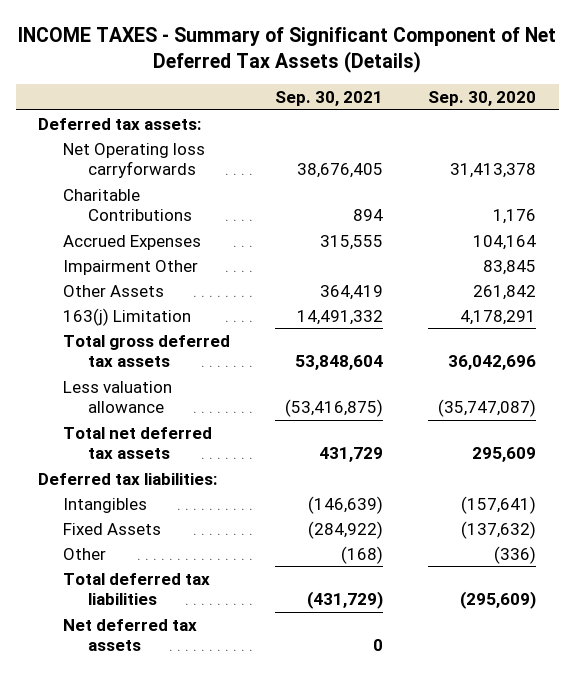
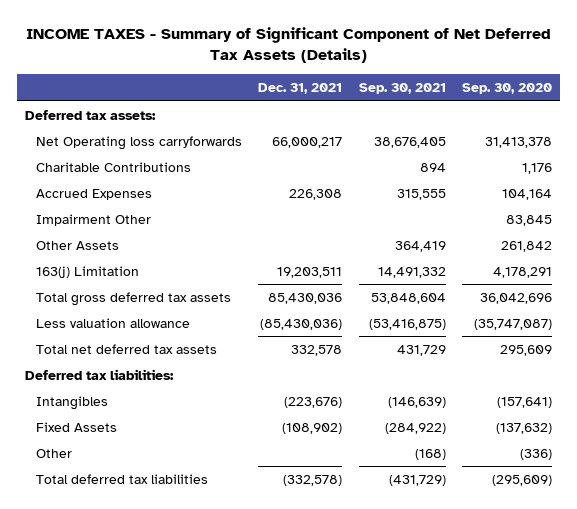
- | Sep. 30, 2021 | Sep. 30, 2020
+ | Dec. 31, 2021 | Sep. 30, 2021 | Sep. 30, 2020
- Net deferred tax assets | 0 |

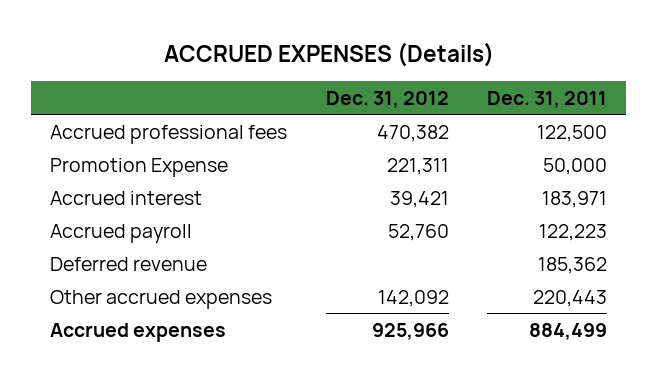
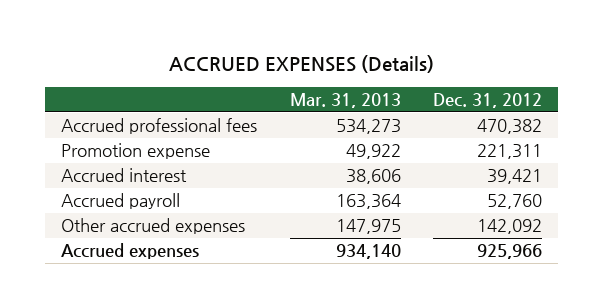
- | Dec. 31, 2012 | Dec. 31, 2011
+ | Mar. 31, 2013 | Dec. 31, 2012
- Promotion Expense | 221,311 | 50,000
+ Promotion expense | 49,922 | 221,311
- Deferred revenue | | 185,362

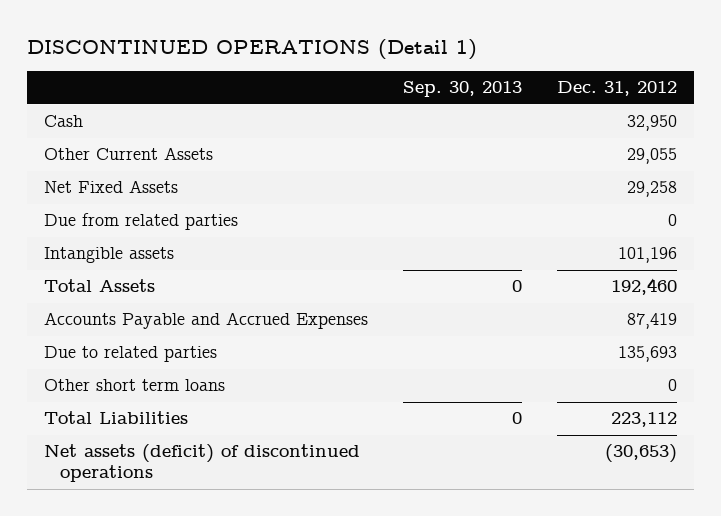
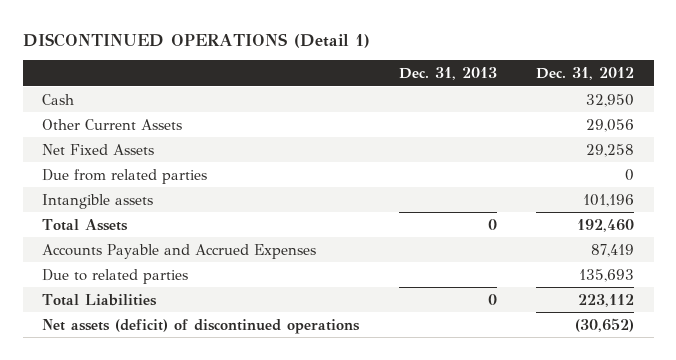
- | Sep. 30, 2013 | Dec. 31, 2012
+ | Dec. 31, 2013 | Dec. 31, 2012
- Other Current Assets | | 29,055
+ Other Current Assets | | 29,056
- Other short term loans | | 0
- Net assets (deficit) of discontinued operations | | (30,653)
+ Net assets (deficit) of discontinued operations | | (30,652)

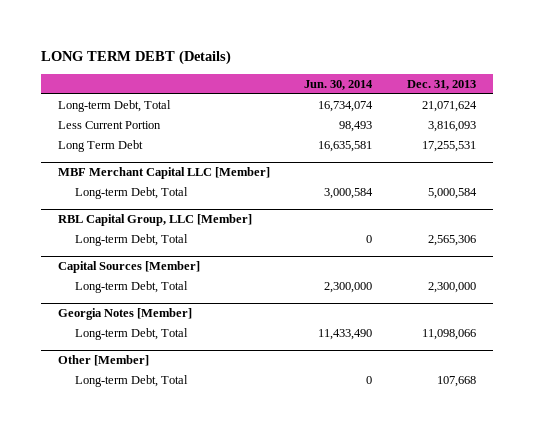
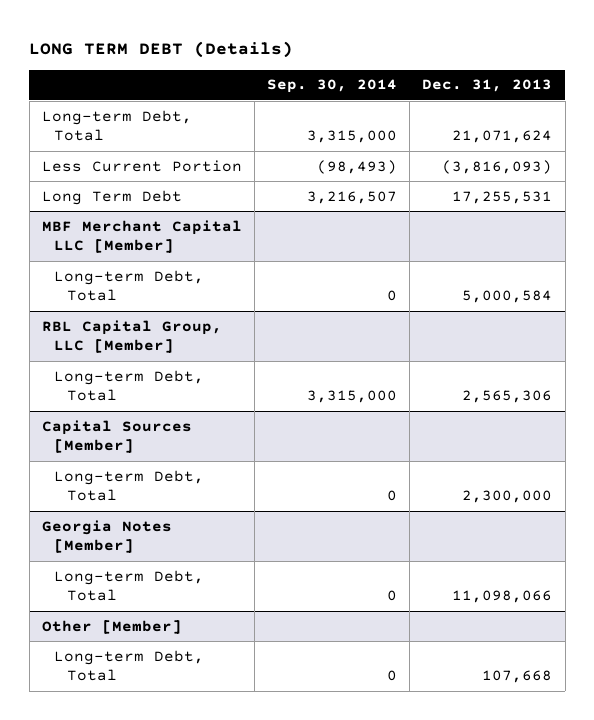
- | Jun. 30, 2014 | Dec. 31, 2013
+ | Sep. 30, 2014 | Dec. 31, 2013
- Less Current Portion | 98,493 | 3,816,093
+ Less Current Portion | (98,493) | (3,816,093)

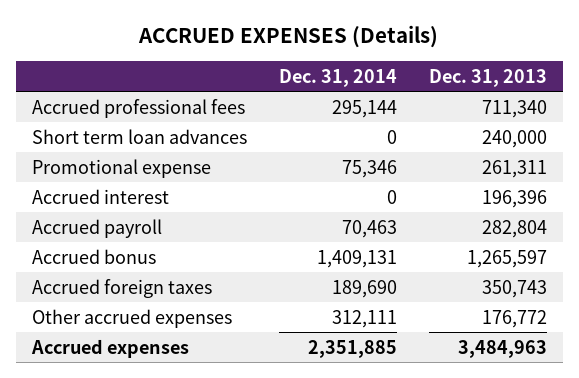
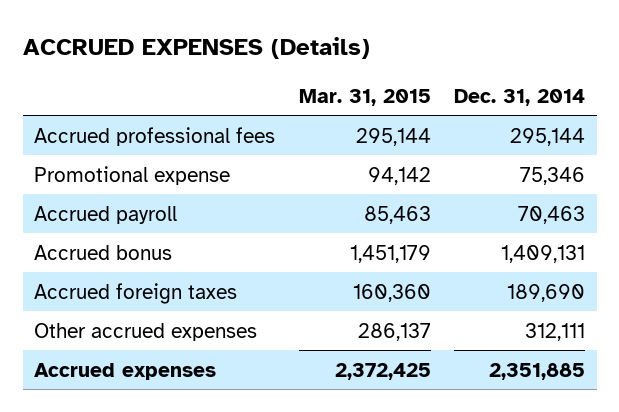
- | Dec. 31, 2014 | Dec. 31, 2013
+ | Mar. 31, 2015 | Dec. 31, 2014
- Short term loan advances | 0 | 240,000
- Accrued interest | 0 | 196,396

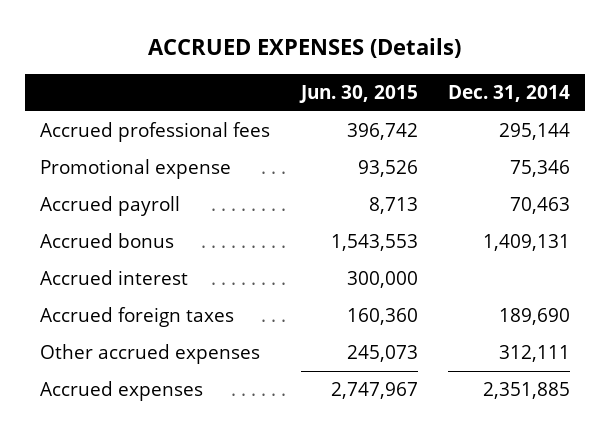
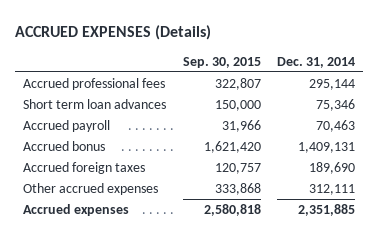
- | Jun. 30, 2015 | Dec. 31, 2014
+ | Sep. 30, 2015 | Dec. 31, 2014
- Promotional expense | 93,526 | 75,346
+ Short term loan advances | 150,000 | 75,346
- Accrued interest | 300,000 |

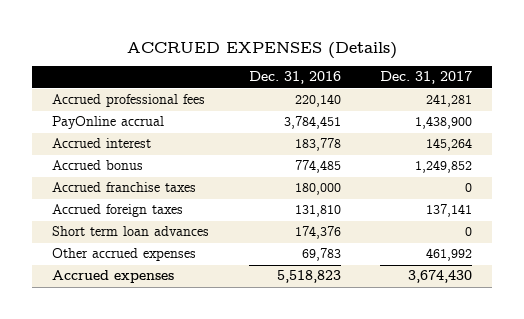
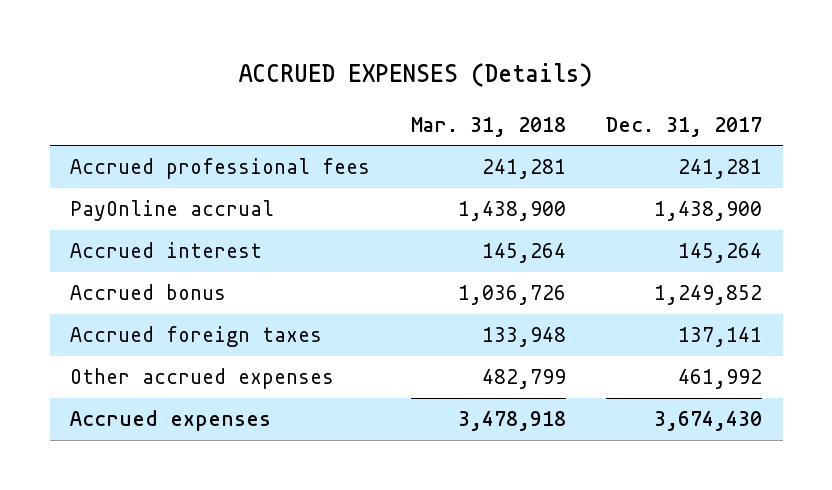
- | Dec. 31, 2016 | Dec. 31, 2017
+ | Mar. 31, 2018 | Dec. 31, 2017
- Accrued franchise taxes | 180,000 | 0
- Short term loan advances | 174,376 | 0

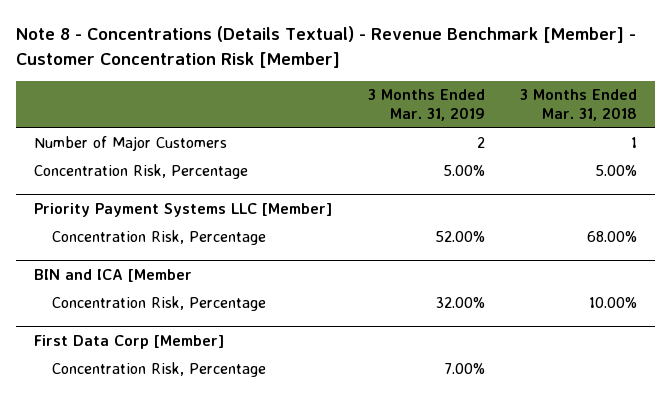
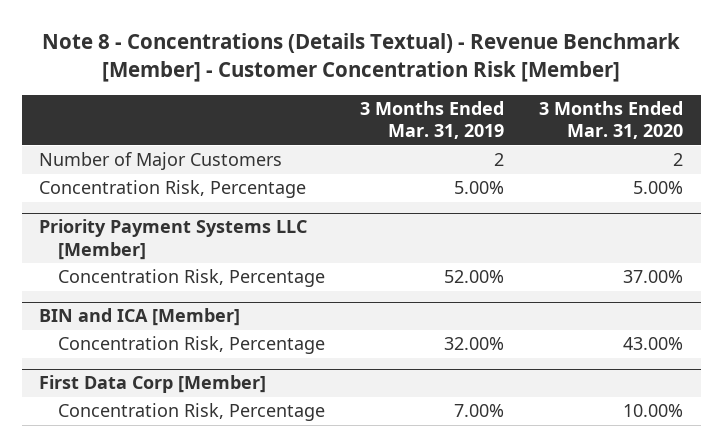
- | 3 Months Ended Mar. 31, 2019 | 3 Months Ended Mar. 31, 2018
+ | 3 Months Ended Mar. 31, 2019 | 3 Months Ended Mar. 31, 2020
- BIN and ICA [Member
+ BIN and ICA [Member]

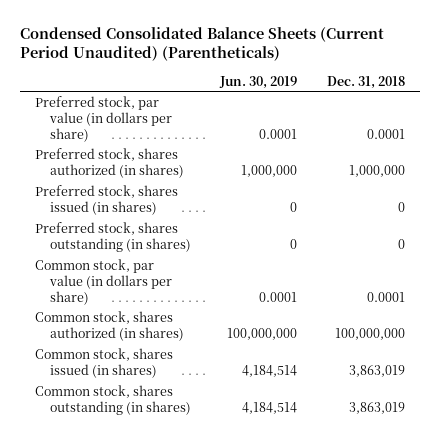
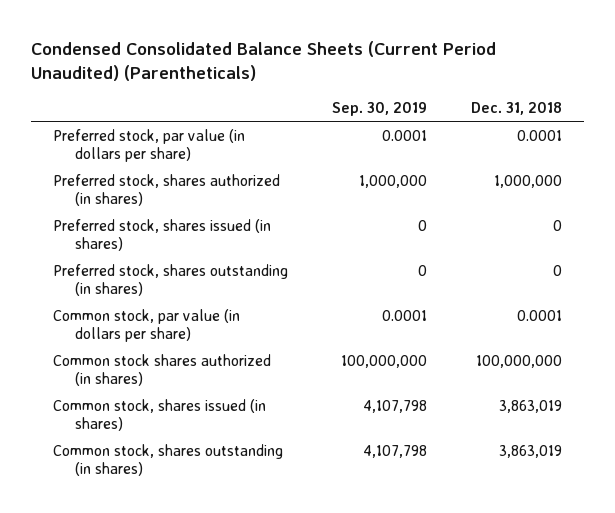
- | Jun. 30, 2019 | Dec. 31, 2018
+ | Sep. 30, 2019 | Dec. 31, 2018
- Common stock, shares authorized (in shares) | 100,000,000 | 100,000,000
+ Common stock shares authorized (in shares) | 100,000,000 | 100,000,000

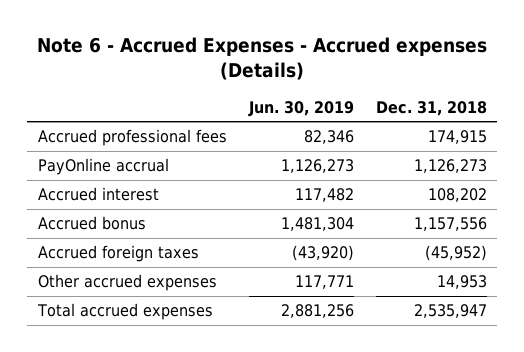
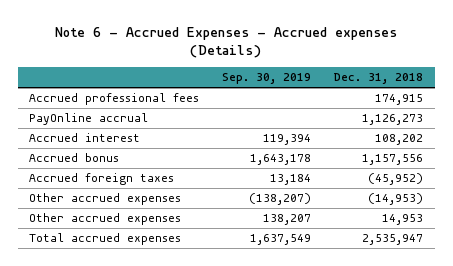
- | Jun. 30, 2019 | Dec. 31, 2018
+ | Sep. 30, 2019 | Dec. 31, 2018
+ Other accrued expenses | (138,207) | (14,953)

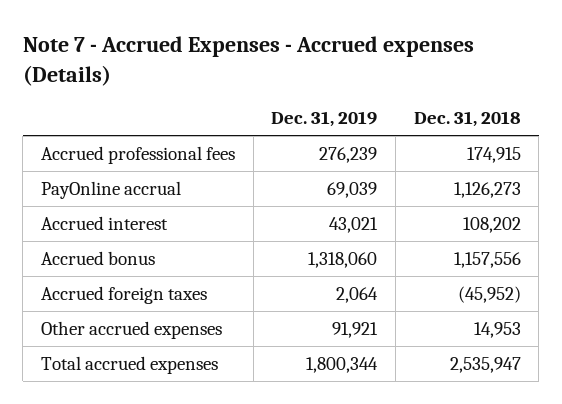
- Note 6 - Accrued Expenses - Accrued expenses (Details)
+ Note 7 - Accrued Expenses - Accrued expenses (Details)
- | Sep. 30, 2019 | Dec. 31, 2018
+ | Dec. 31, 2019 | Dec. 31, 2018
- Other accrued expenses | (138,207) | (14,953)

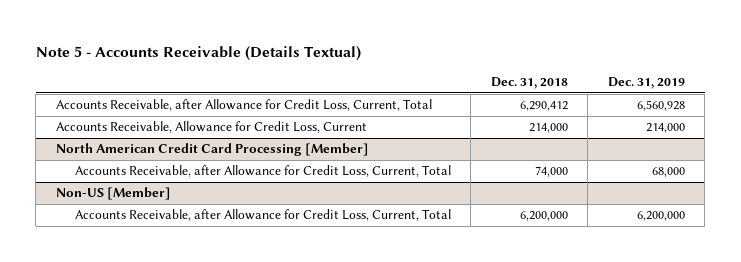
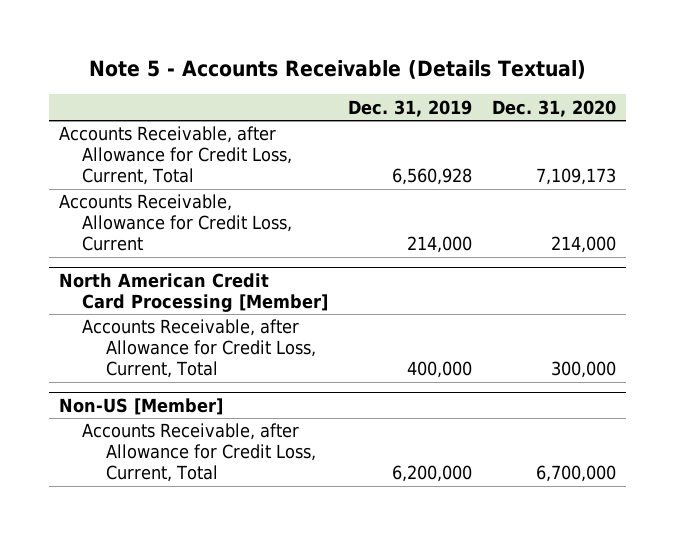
- | Dec. 31, 2018 | Dec. 31, 2019
+ | Dec. 31, 2019 | Dec. 31, 2020
@ North American Credit Card Processing [Member]
- Accounts Receivable, after Allowance for Credit Loss, Current, Total | 74,000 | 68,000
+ Accounts Receivable, after Allowance for Credit Loss, Current, Total | 400,000 | 300,000

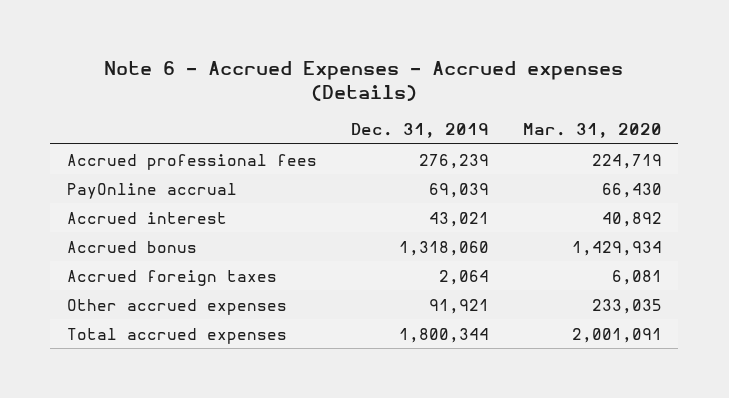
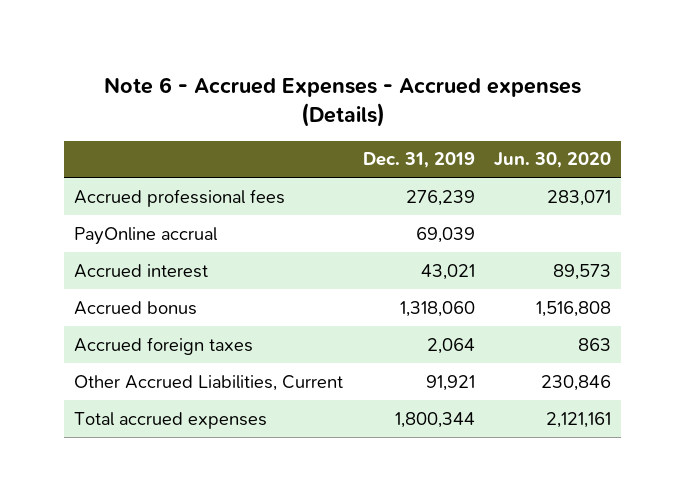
- | Dec. 31, 2019 | Mar. 31, 2020
+ | Dec. 31, 2019 | Jun. 30, 2020
- Other accrued expenses | 91,921 | 233,035
+ Other Accrued Liabilities, Current | 91,921 | 230,846

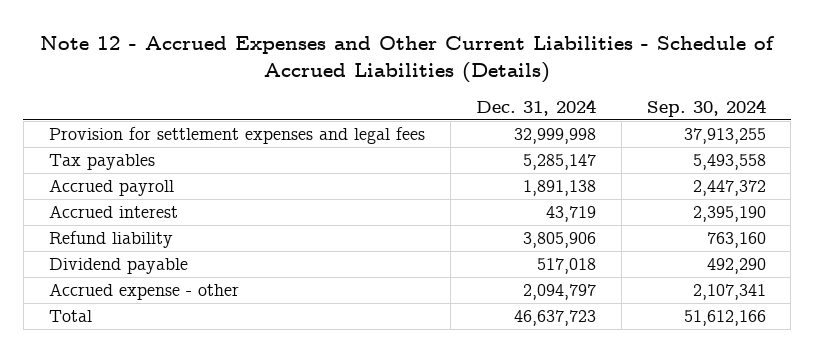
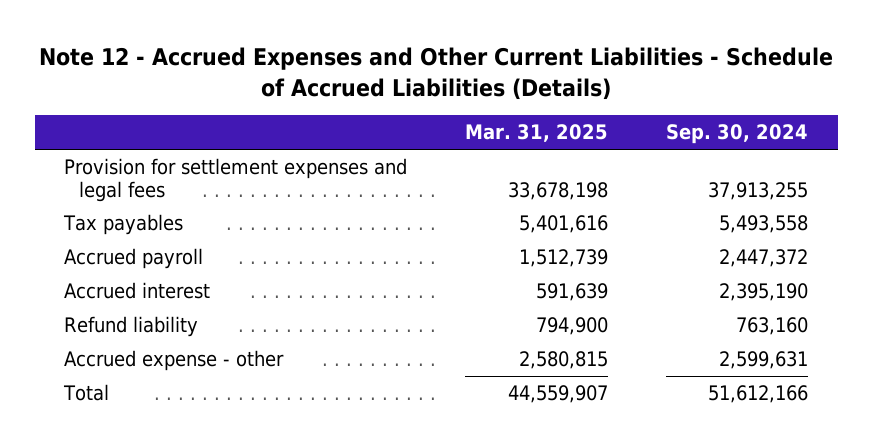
- | Dec. 31, 2024 | Sep. 30, 2024
+ | Mar. 31, 2025 | Sep. 30, 2024
- Dividend payable | 517,018 | 492,290
- Accrued expense - other | 2,094,797 | 2,107,341
+ Accrued expense - other | 2,580,815 | 2,599,631

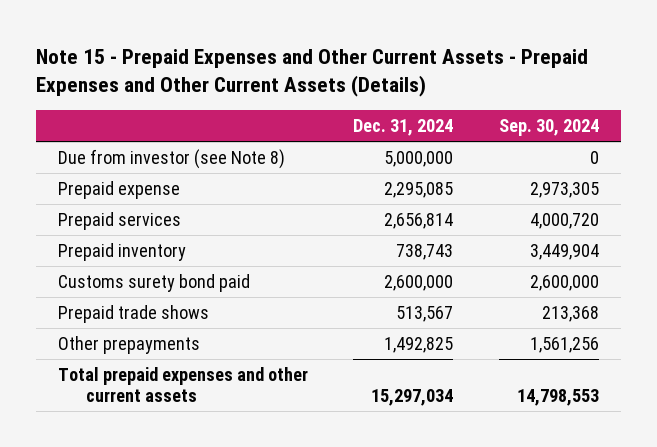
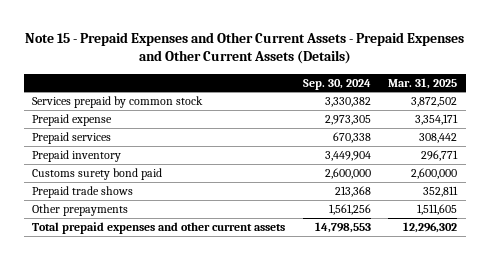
- | Dec. 31, 2024 | Sep. 30, 2024
+ | Sep. 30, 2024 | Mar. 31, 2025
- Due from investor (see Note 8) | 5,000,000 | 0
+ Services prepaid by common stock | 3,330,382 | 3,872,502
- Prepaid services | 2,656,814 | 4,000,720
+ Prepaid services | 670,338 | 308,442

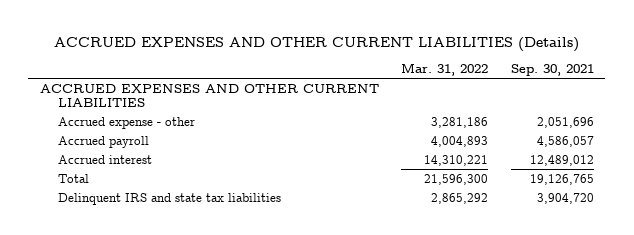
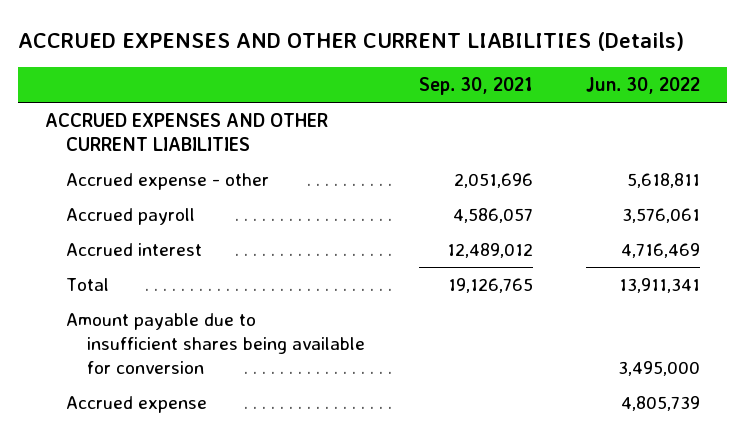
- | Mar. 31, 2022 | Sep. 30, 2021
+ | Sep. 30, 2021 | Jun. 30, 2022
- Delinquent IRS and state tax liabilities | 2,865,292 | 3,904,720
+ Amount payable due to insufficient shares being available for conversion | | 3,495,000
+ Accrued expense | | 4,805,739

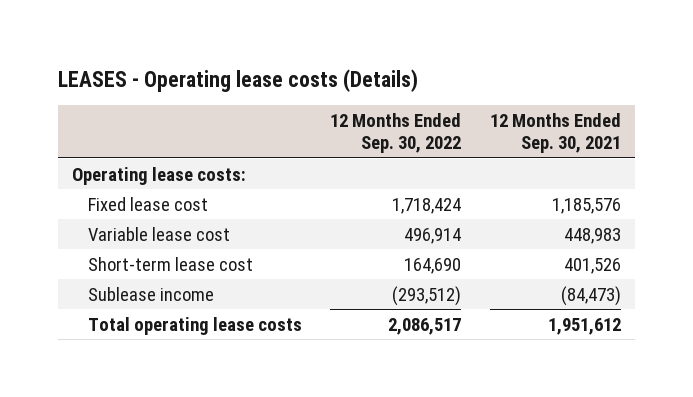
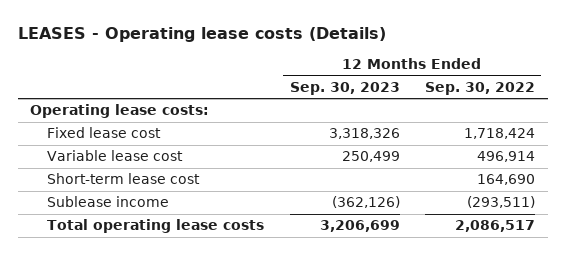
- | 12 Months Ended Sep. 30, 2022 | 12 Months Ended Sep. 30, 2021
+ | 12 Months Ended Sep. 30, 2023 | 12 Months Ended Sep. 30, 2022
- Sublease income | (293,512) | (84,473)
+ Sublease income | (362,126) | (293,511)

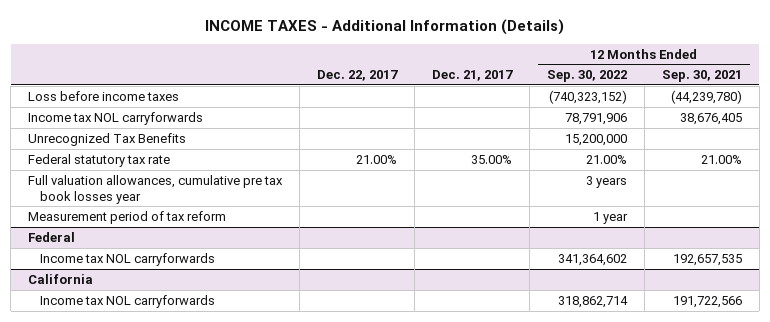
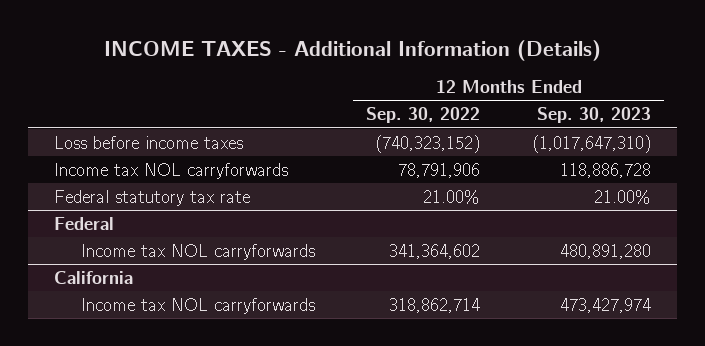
- | Dec. 22, 2017 | Dec. 21, 2017 | 12 Months Ended Sep. 30, 2022 | 12 Months Ended Sep. 30, 2021
+ | 12 Months Ended Sep. 30, 2022 | 12 Months Ended Sep. 30, 2023
- Unrecognized Tax Benefits | | | 15,200,000 |
- Full valuation allowances, cumulative pre tax book losses year | | | 3 years |
- Measurement period of tax reform | | | 1 year |

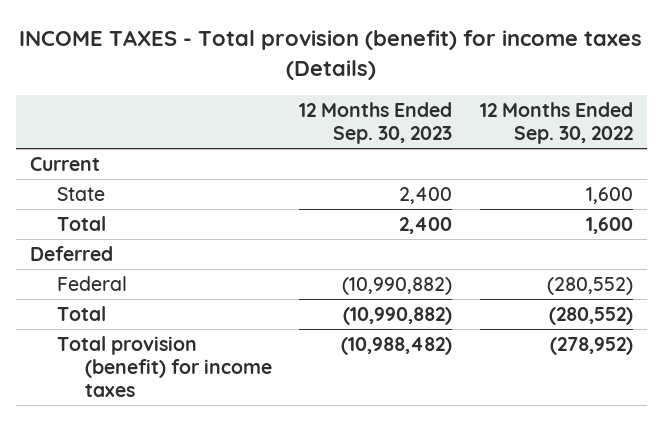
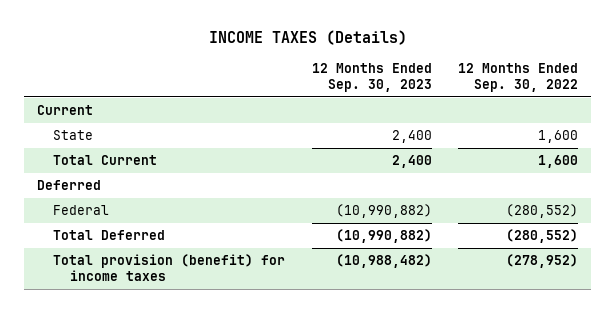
- INCOME TAXES - Total provision (benefit) for income taxes (Details)
+ INCOME TAXES (Details)
- Total | 2,400 | 1,600
+ Total Current | 2,400 | 1,600
- Total | (10,990,882) | (280,552)
+ Total Deferred | (10,990,882) | (280,552)

